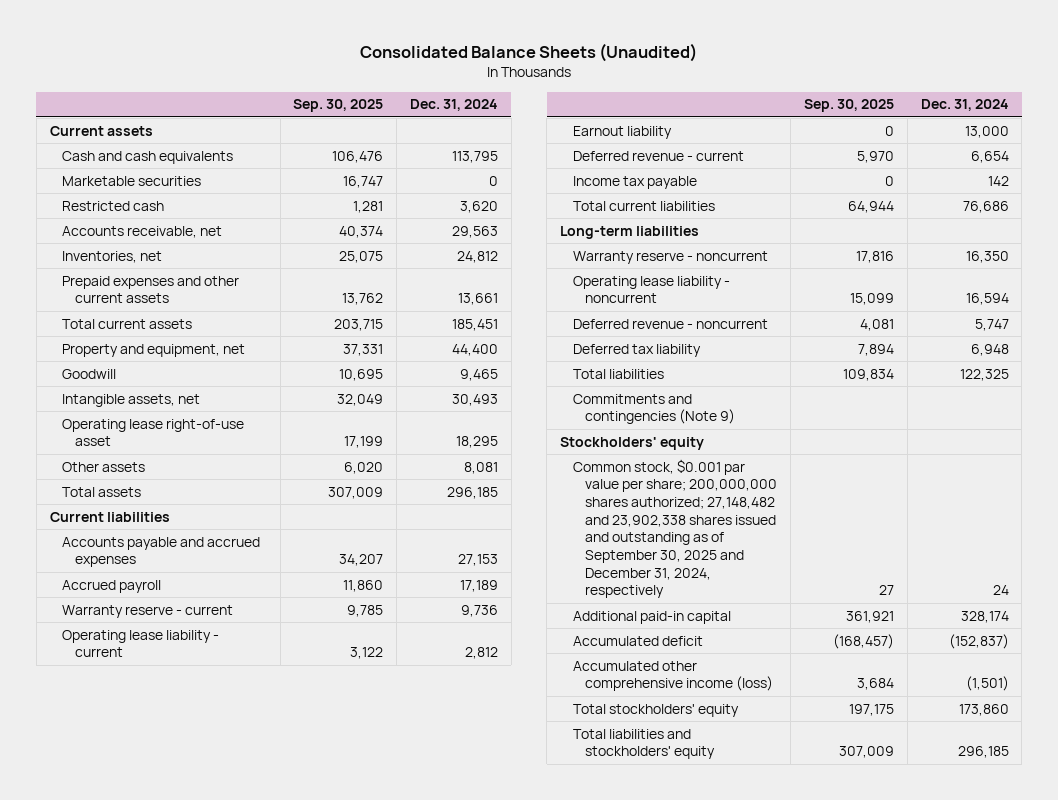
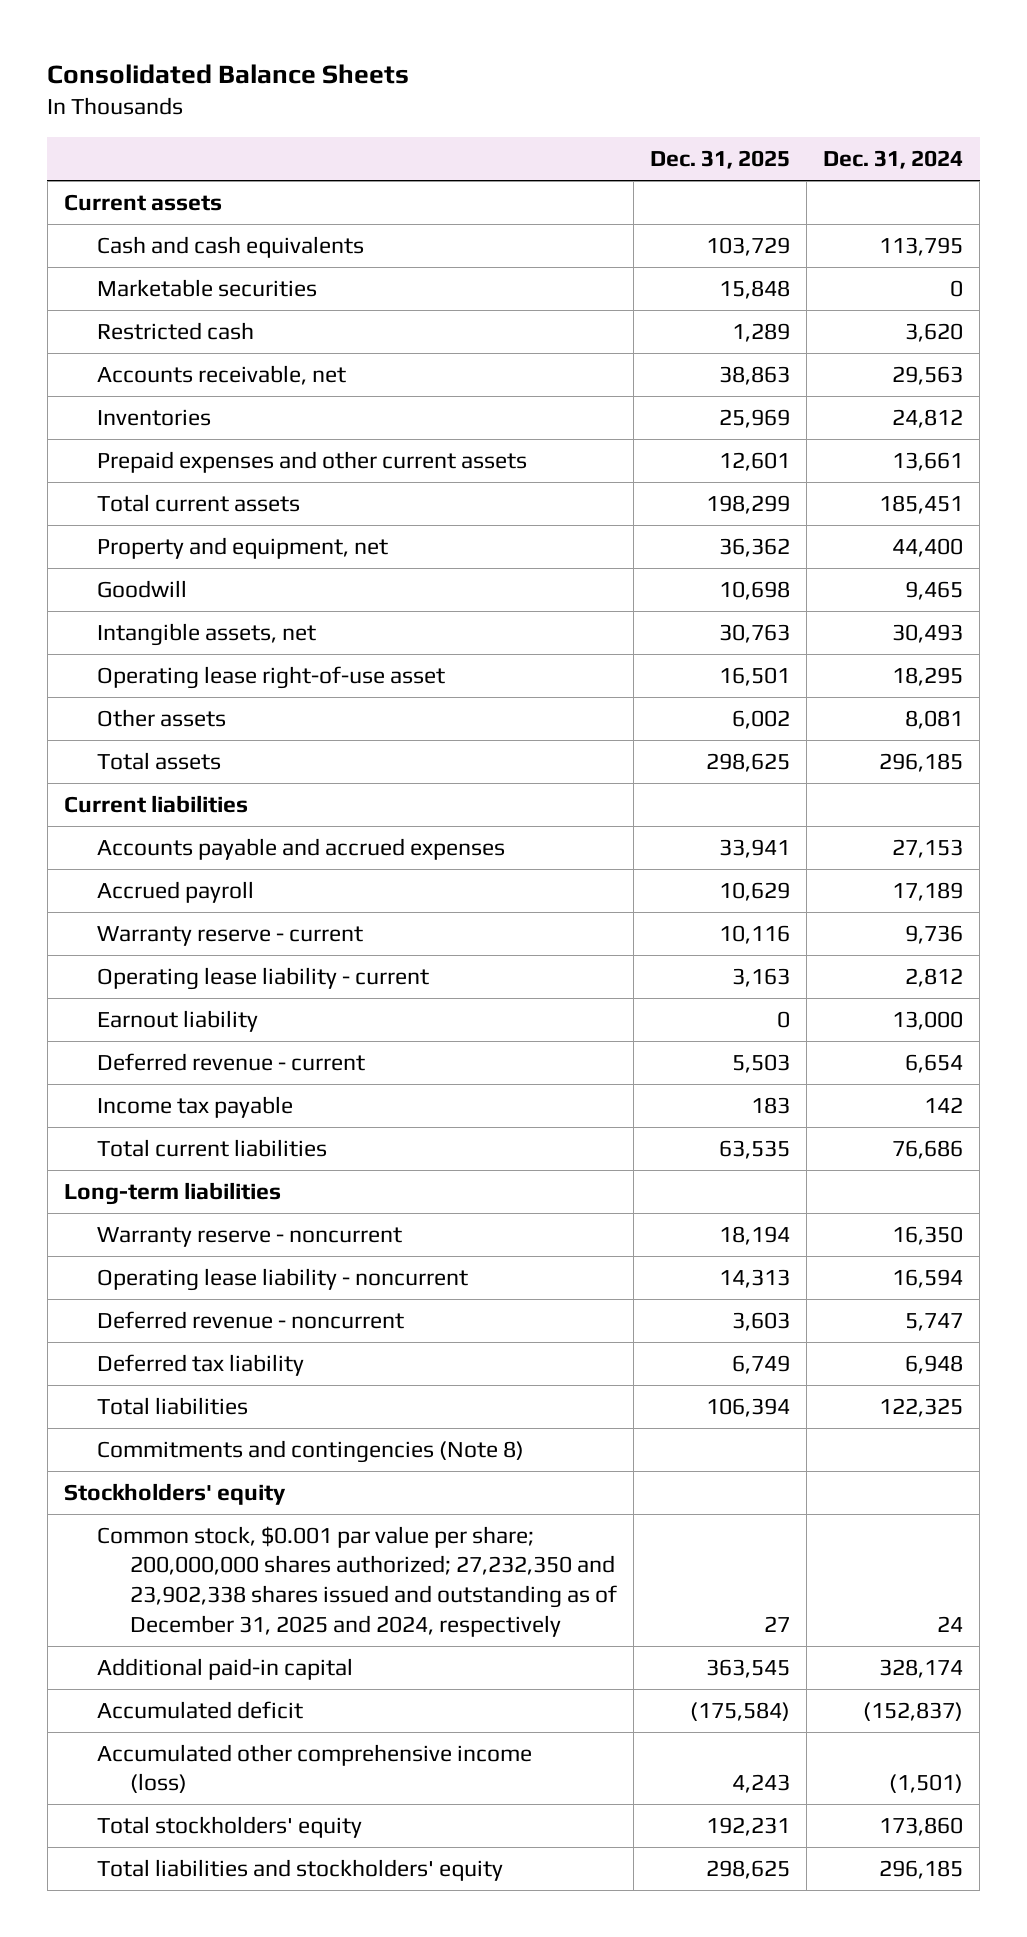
- Consolidated Balance Sheets (Unaudited)
+ Consolidated Balance Sheets
- | Sep. 30, 2025 | Dec. 31, 2024
+ | Dec. 31, 2025 | Dec. 31, 2024
- Inventories, net | 25,075 | 24,812
+ Inventories | 25,969 | 24,812
- Commitments and contingencies (Note 9)
+ Commitments and contingencies (Note 8)
- Common stock, $0.001 par value per share; 200,000,000 shares authorized; 27,148,482 and 23,902,338 shares issued and outstanding as of September 30, 2025 and December 31, 2024, respectively | 27 | 24
+ Common stock, $0.001 par value per share; 200,000,000 shares authorized; 27,232,350 and 23,902,338 shares issued and outstanding as of December 31, 2025 and 2024, respectively | 27 | 24

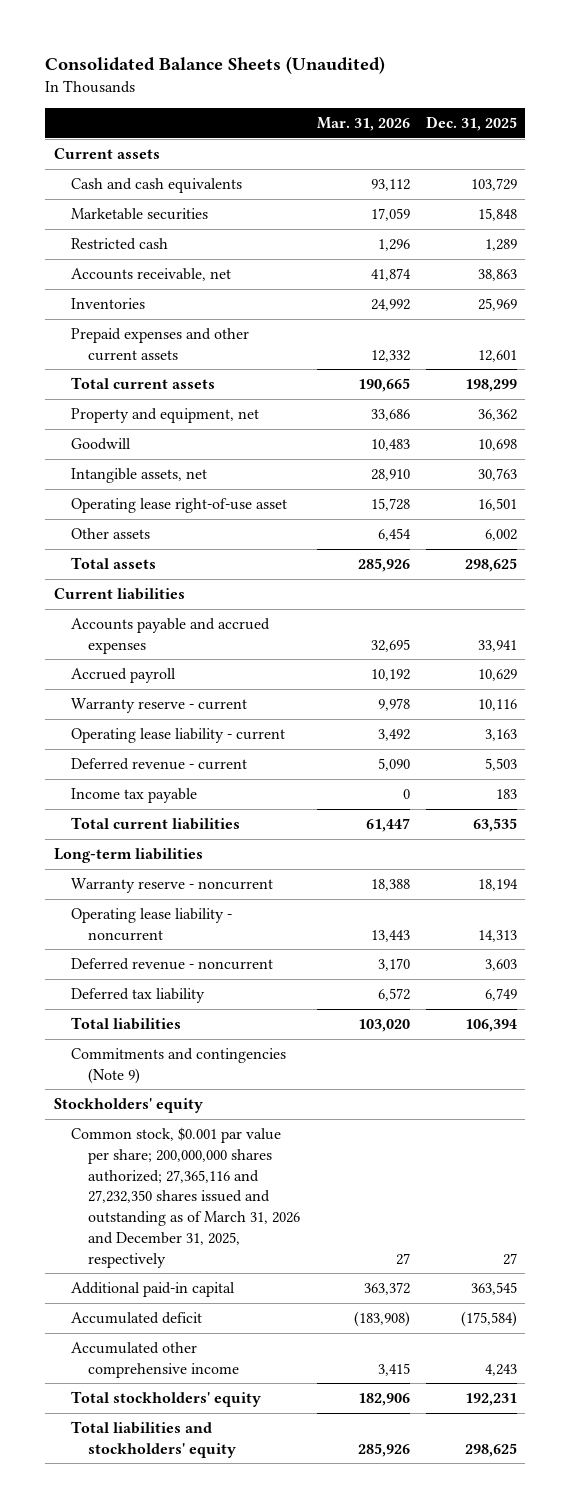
- Consolidated Balance Sheets
+ Consolidated Balance Sheets (Unaudited)
- | Dec. 31, 2025 | Dec. 31, 2024
+ | Mar. 31, 2026 | Dec. 31, 2025
- Earnout liability | 0 | 13,000
- Commitments and contingencies (Note 8)
+ Commitments and contingencies (Note 9)
- Common stock, $0.001 par value per share; 200,000,000 shares authorized; 27,232,350 and 23,902,338 shares issued and outstanding as of December 31, 2025 and 2024, respectively | 27 | 24
+ Common stock, $0.001 par value per share; 200,000,000 shares authorized; 27,365,116 and 27,232,350 shares issued and outstanding as of March 31, 2026 and December 31, 2025, respectively | 27 | 27
- Accumulated other comprehensive income (loss) | 4,243 | (1,501)
+ Accumulated other comprehensive income | 3,415 | 4,243

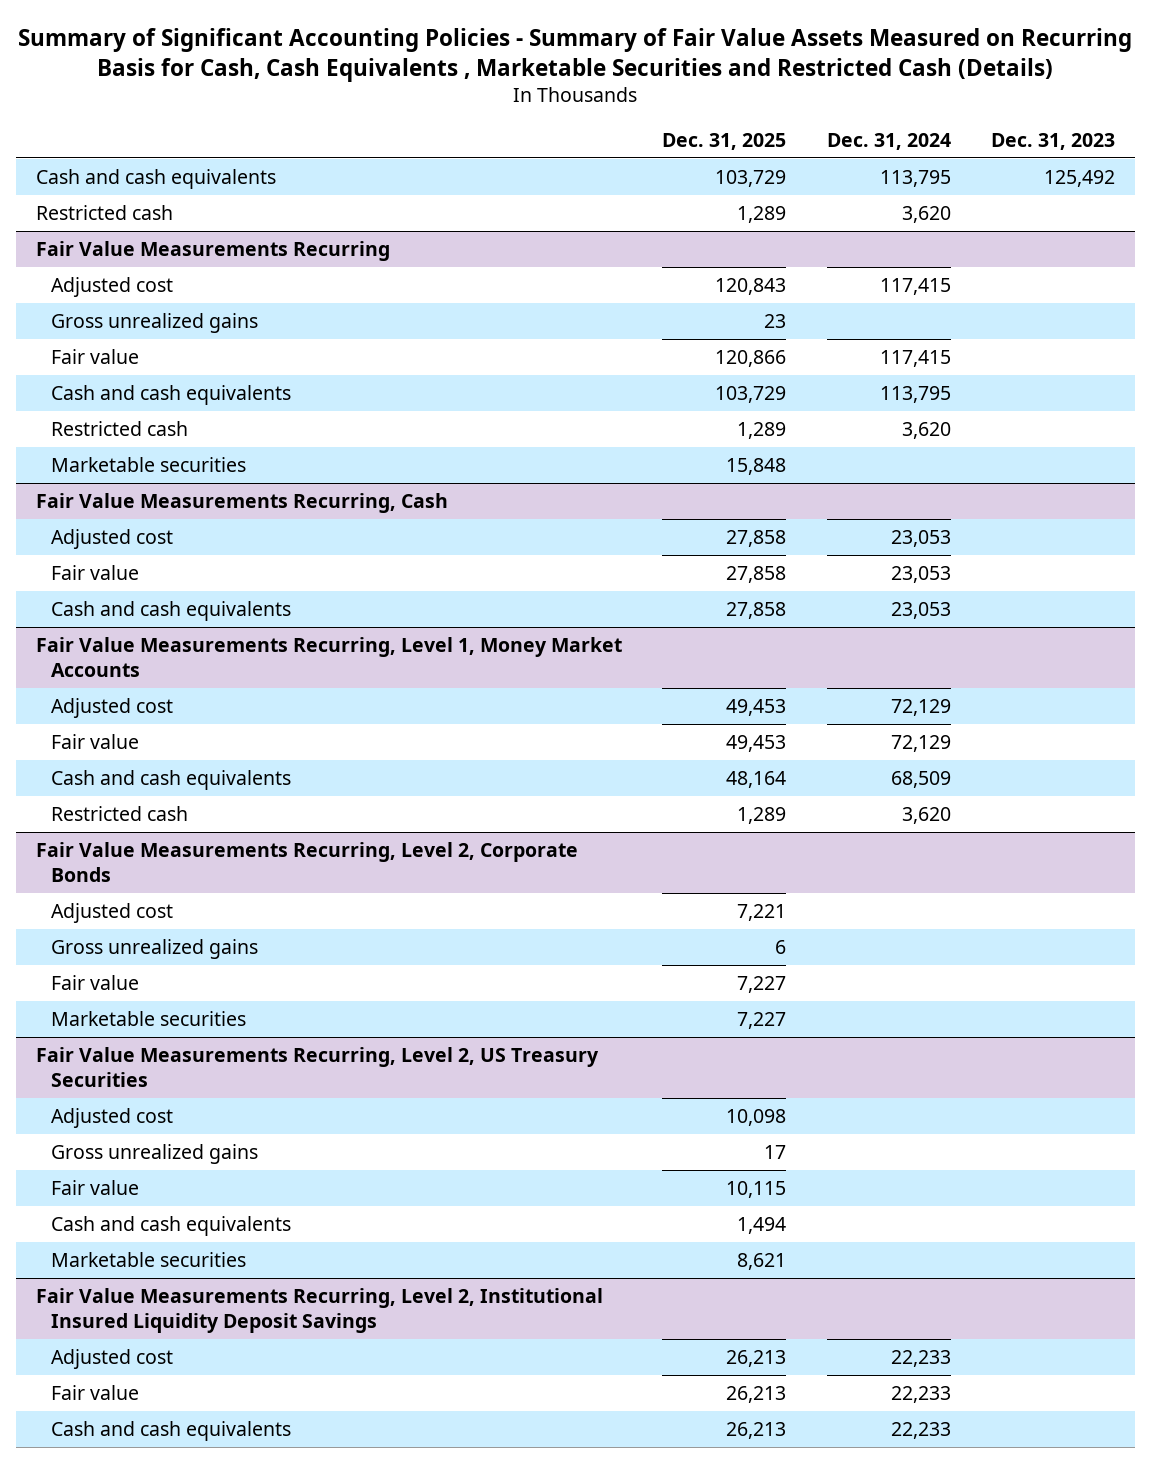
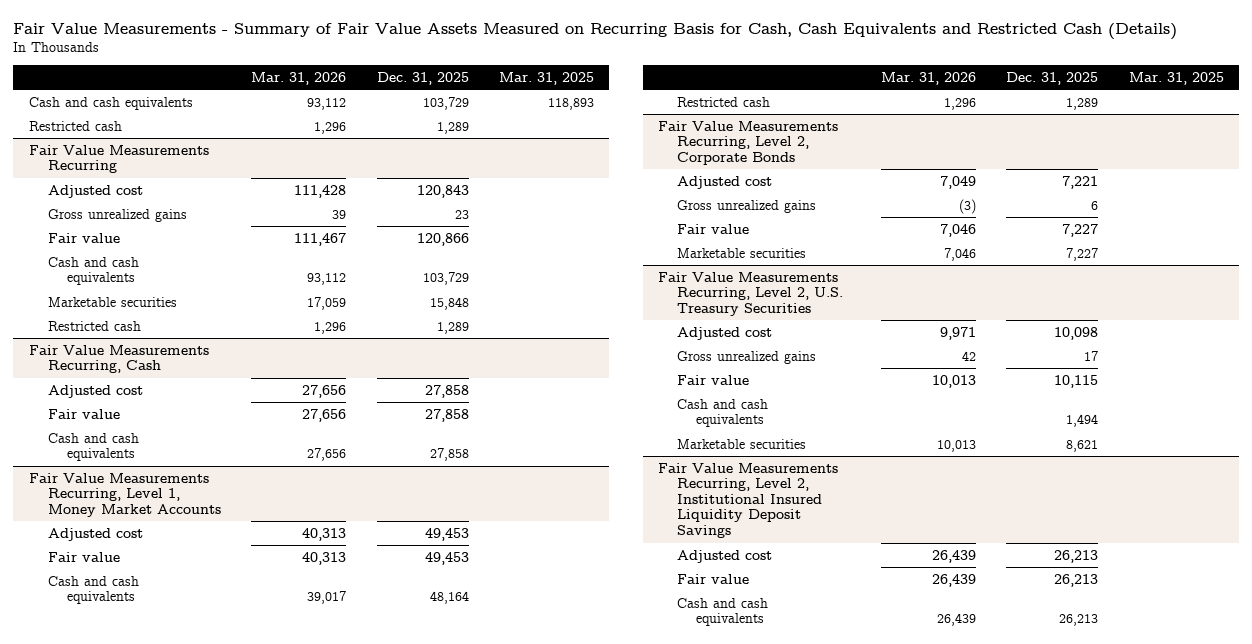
- Summary of Significant Accounting Policies - Summary of Fair Value Assets Measured on Recurring Basis for Cash, Cash Equivalents , Marketable Securities and Restricted Cash (Details)
+ Fair Value Measurements - Summary of Fair Value Assets Measured on Recurring Basis for Cash, Cash Equivalents and Restricted Cash (Details)
- | Dec. 31, 2025 | Dec. 31, 2024 | Dec. 31, 2023
+ | Mar. 31, 2026 | Dec. 31, 2025 | Mar. 31, 2025
@ Fair Value Measurements Recurring
moved down: Restricted cash | 1,296 | 1,289 |
- Fair Value Measurements Recurring, Level 2, US Treasury Securities
+ Fair Value Measurements Recurring, Level 2, U.S. Treasury Securities

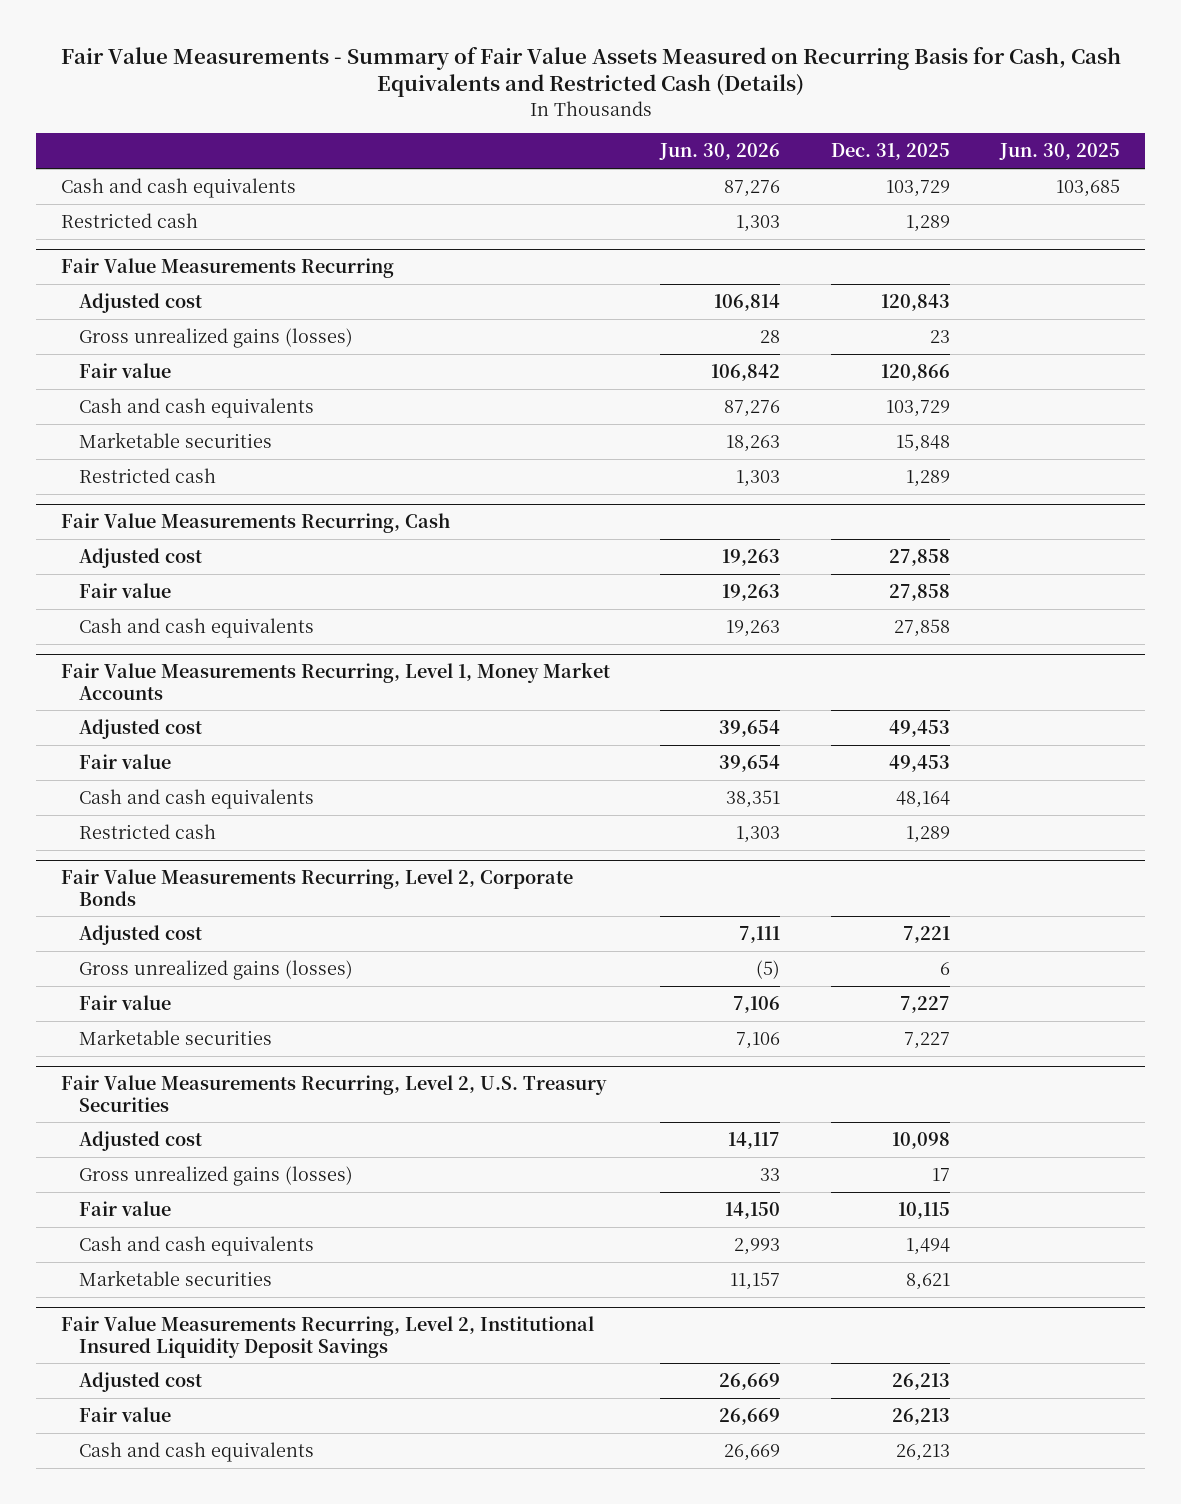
- | Mar. 31, 2026 | Dec. 31, 2025 | Mar. 31, 2025
+ | Jun. 30, 2026 | Dec. 31, 2025 | Jun. 30, 2025
@ Fair Value Measurements Recurring
- Gross unrealized gains | 39 | 23 |
+ Gross unrealized gains (losses) | 28 | 23 |
@ Fair Value Measurements Recurring, Level 2, Corporate Bonds
- Gross unrealized gains | (3) | 6 |
+ Gross unrealized gains (losses) | (5) | 6 |
@ Fair Value Measurements Recurring, Level 2, U.S. Treasury Securities
- Gross unrealized gains | 42 | 17 |
+ Gross unrealized gains (losses) | 33 | 17 |

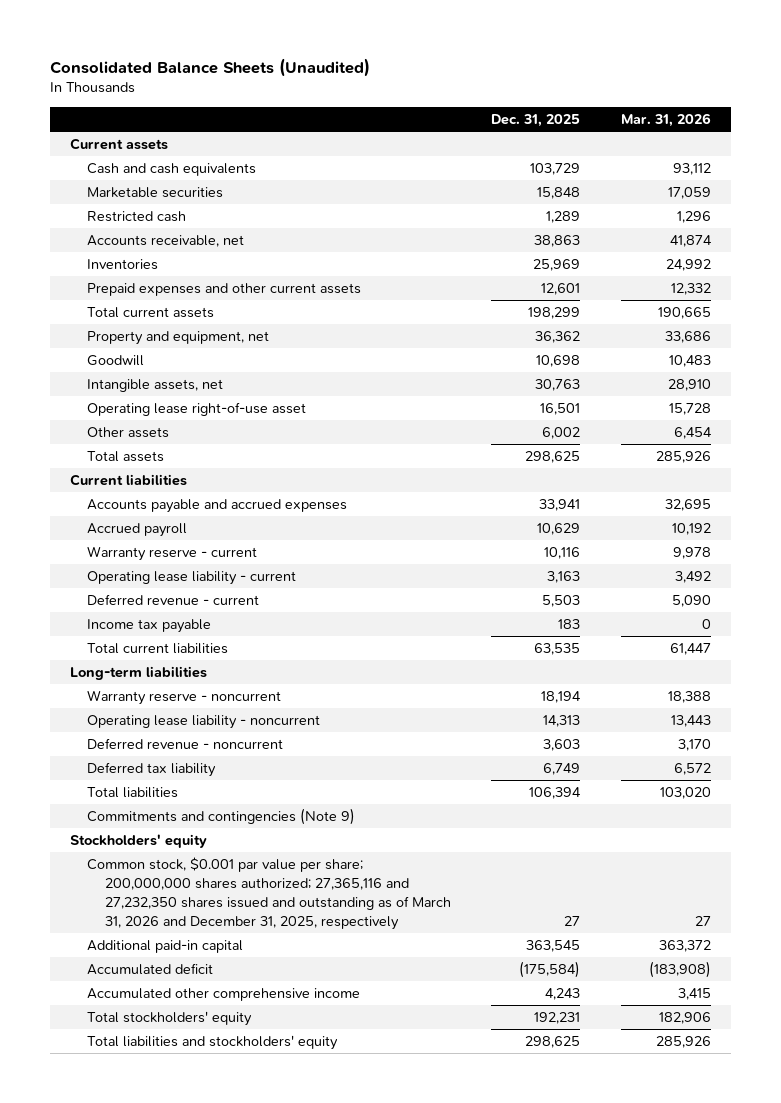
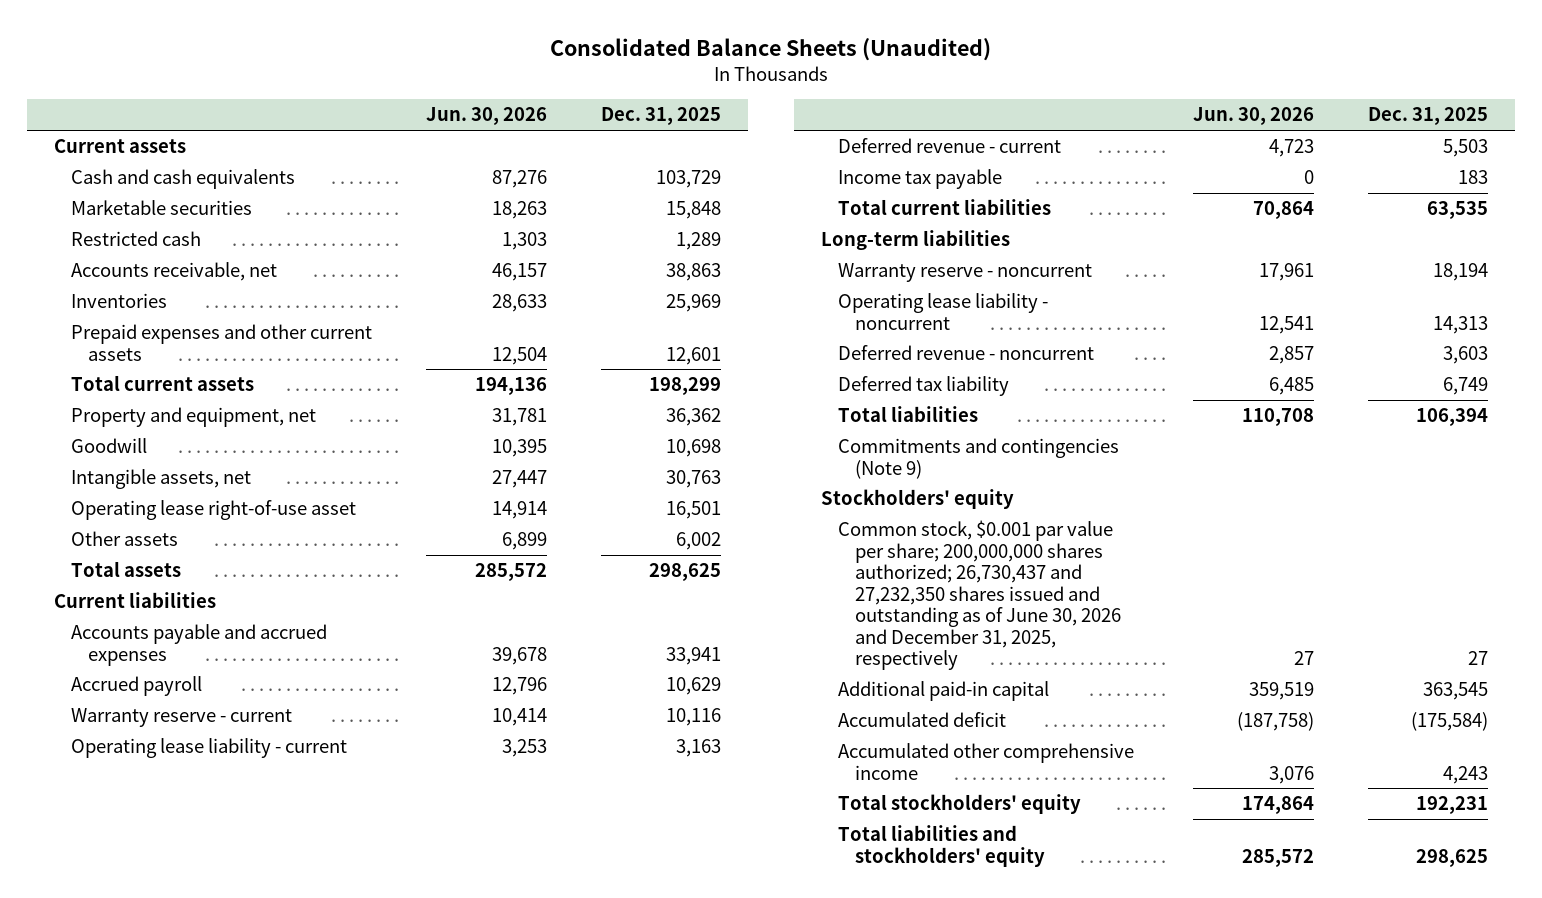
- | Dec. 31, 2025 | Mar. 31, 2026
+ | Jun. 30, 2026 | Dec. 31, 2025
- Common stock, $0.001 par value per share; 200,000,000 shares authorized; 27,365,116 and 27,232,350 shares issued and outstanding as of March 31, 2026 and December 31, 2025, respectively | 27 | 27
+ Common stock, $0.001 par value per share; 200,000,000 shares authorized; 26,730,437 and 27,232,350 shares issued and outstanding as of June 30, 2026 and December 31, 2025, respectively | 27 | 27

